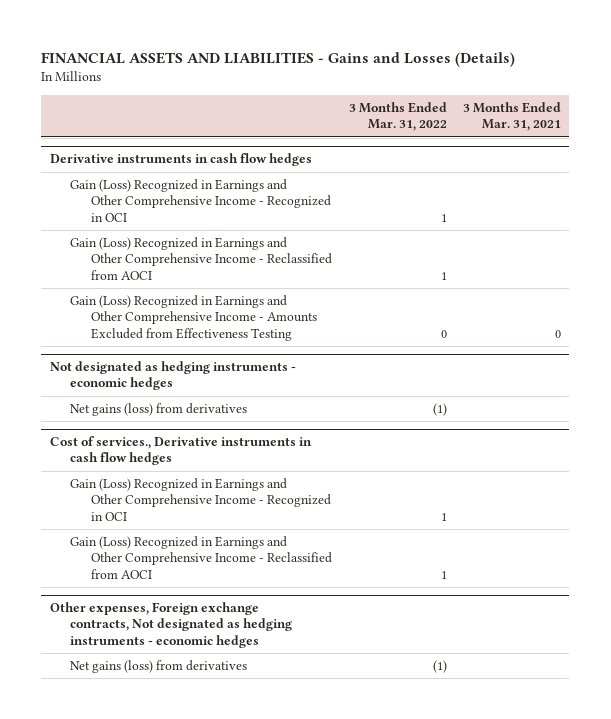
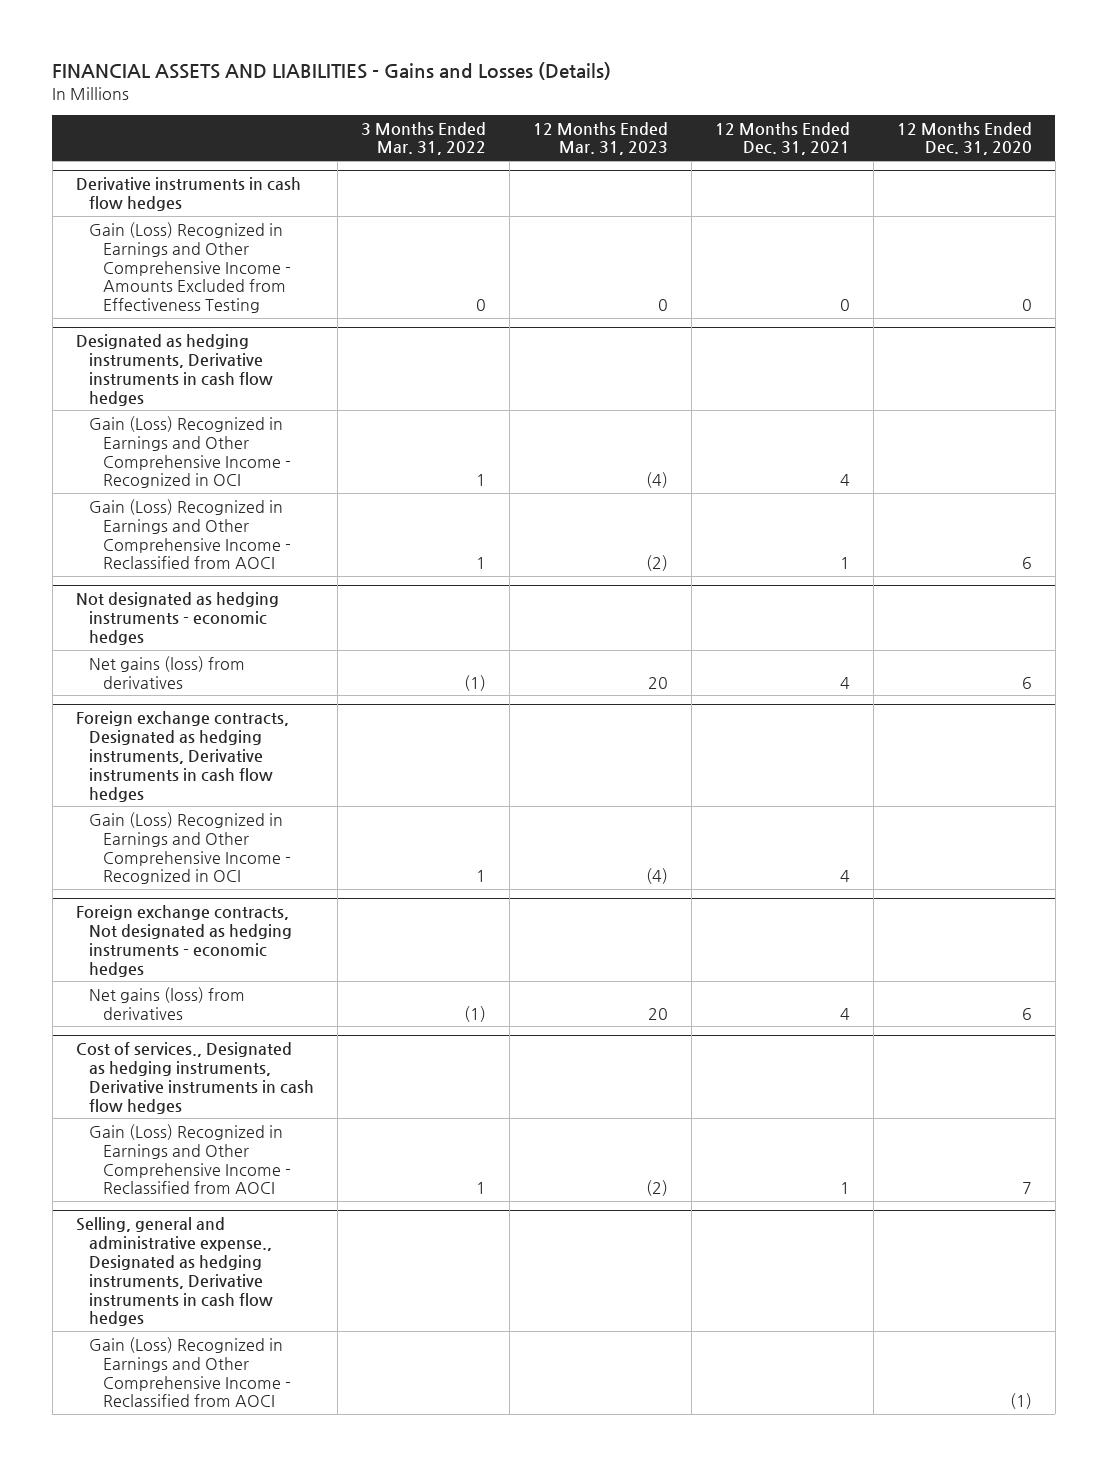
- | 3 Months Ended Mar. 31, 2022 | 3 Months Ended Mar. 31, 2021
+ | 3 Months Ended Mar. 31, 2022 | 12 Months Ended Mar. 31, 2023 | 12 Months Ended Dec. 31, 2021 | 12 Months Ended Dec. 31, 2020
@ Derivative instruments in cash flow hedges
moved up: Gain (Loss) Recognized in Earnings and Other Comprehensive Income - Amounts Excluded from Effectiveness Testing | 0 | 0 | 0 | 0
+ Designated as hedging instruments, Derivative instruments in cash flow hedges
- Cost of services., Derivative instruments in cash flow hedges
+ Foreign exchange contracts, Designated as hedging instruments, Derivative instruments in cash flow hedges
- Gain (Loss) Recognized in Earnings and Other Comprehensive Income - Reclassified from AOCI | 1 |
- Other expenses, Foreign exchange contracts, Not designated as hedging instruments - economic hedges
+ Foreign exchange contracts, Not designated as hedging instruments - economic hedges
+ Cost of services., Designated as hedging instruments, Derivative instruments in cash flow hedges
+ Gain (Loss) Recognized in Earnings and Other Comprehensive Income - Reclassified from AOCI | 1 | (2) | 1 | 7
+ Selling, general and administrative expense., Designated as hedging instruments, Derivative instruments in cash flow hedges
+ Gain (Loss) Recognized in Earnings and Other Comprehensive Income - Reclassified from AOCI | | | | (1)

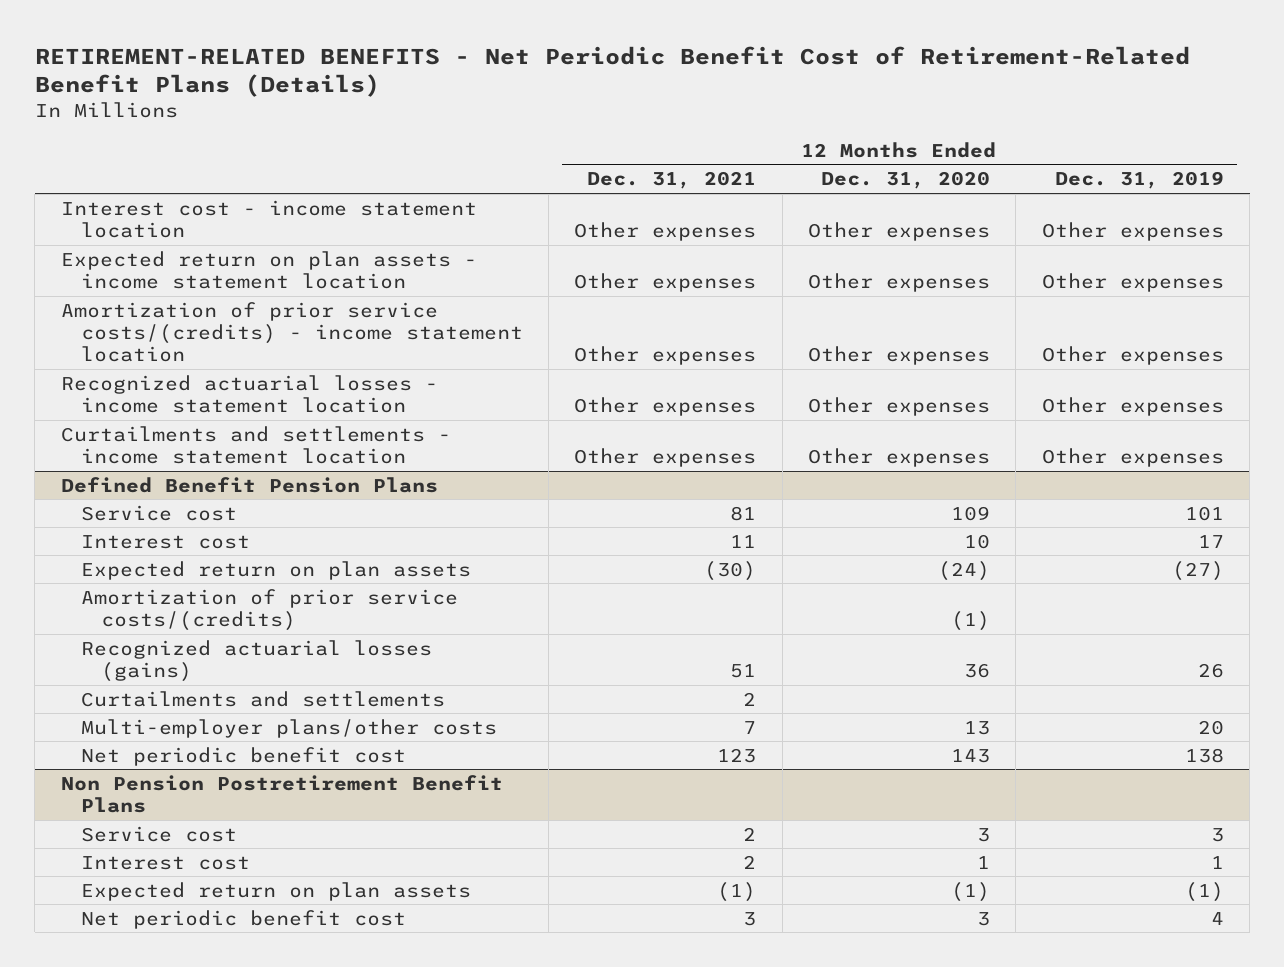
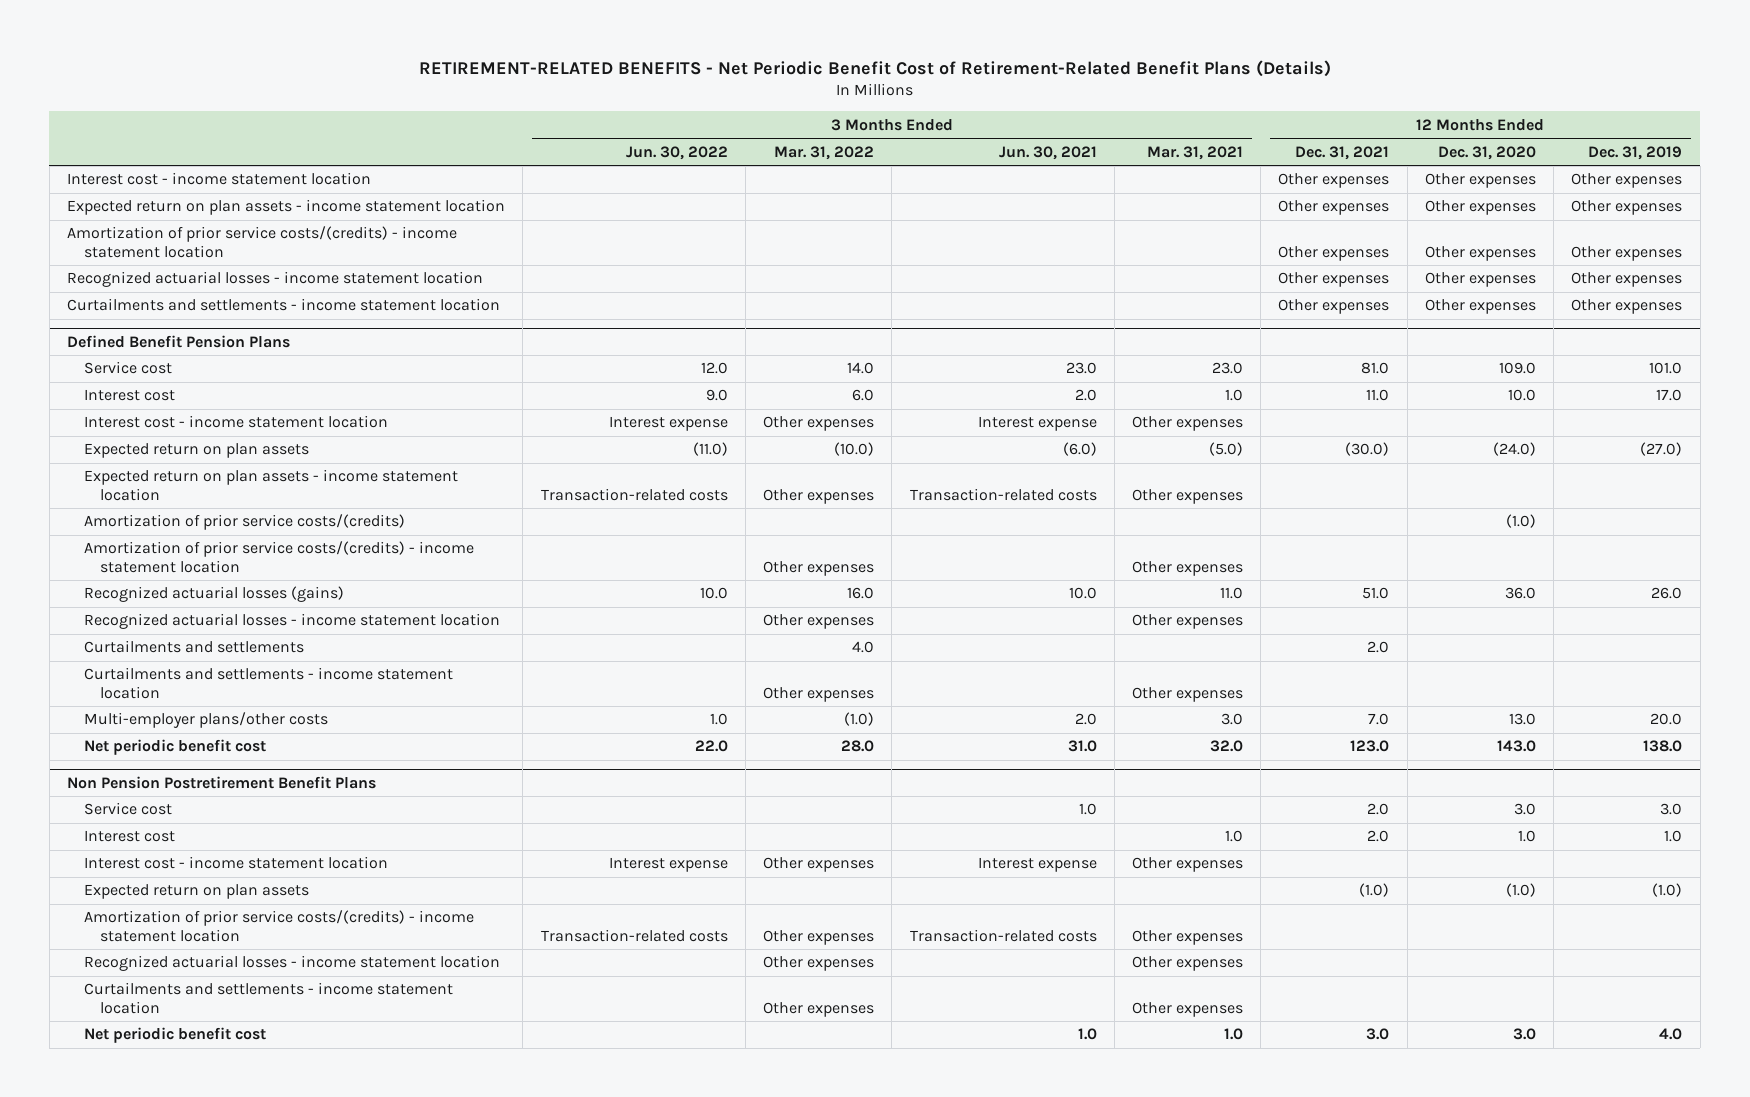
- | 12 Months Ended Dec. 31, 2021 | 12 Months Ended Dec. 31, 2020 | 12 Months Ended Dec. 31, 2019
+ | 3 Months Ended Jun. 30, 2022 | 3 Months Ended Mar. 31, 2022 | 3 Months Ended Jun. 30, 2021 | 3 Months Ended Mar. 31, 2021 | 12 Months Ended Dec. 31, 2021 | 12 Months Ended Dec. 31, 2020 | 12 Months Ended Dec. 31, 2019
@ Defined Benefit Pension Plans
- Service cost | 81 | 109 | 101
- Interest cost | 11 | 10 | 17
- Expected return on plan assets | (30) | (24) | (27)
- Amortization of prior service costs/(credits) | | (1) |
- Recognized actuarial losses (gains) | 51 | 36 | 26
- Curtailments and settlements | 2 | |
- Multi-employer plans/other costs | 7 | 13 | 20
- Net periodic benefit cost | 123 | 143 | 138
+ Service cost | 12.0 | 14.0 | 23.0 | 23.0 | 81.0 | 109.0 | 101.0
+ Interest cost | 9.0 | 6.0 | 2.0 | 1.0 | 11.0 | 10.0 | 17.0
+ Interest cost - income statement location | Interest expense | Other expenses | Interest expense | Other expenses | | |
+ Expected return on plan assets | (11.0) | (10.0) | (6.0) | (5.0) | (30.0) | (24.0) | (27.0)
+ Expected return on plan assets - income statement location | Transaction-related costs | Other expenses | Transaction-related costs | Other expenses | | |
+ Amortization of prior service costs/(credits) | | | | | | (1.0) |
+ Amortization of prior service costs/(credits) - income statement location | | Other expenses | | Other expenses | | |
+ Recognized actuarial losses (gains) | 10.0 | 16.0 | 10.0 | 11.0 | 51.0 | 36.0 | 26.0
+ Recognized actuarial losses - income statement location | | Other expenses | | Other expenses | | |
+ Curtailments and settlements | | 4.0 | | | 2.0 | |
+ Curtailments and settlements - income statement location | | Other expenses | | Other expenses | | |
+ Multi-employer plans/other costs | 1.0 | (1.0) | 2.0 | 3.0 | 7.0 | 13.0 | 20.0
+ Net periodic benefit cost | 22.0 | 28.0 | 31.0 | 32.0 | 123.0 | 143.0 | 138.0
@ Non Pension Postretirement Benefit Plans
- Service cost | 2 | 3 | 3
- Interest cost | 2 | 1 | 1
- Expected return on plan assets | (1) | (1) | (1)
- Net periodic benefit cost | 3 | 3 | 4
+ Service cost | | | 1.0 | | 2.0 | 3.0 | 3.0
+ Interest cost | | | | 1.0 | 2.0 | 1.0 | 1.0
+ Interest cost - income statement location | Interest expense | Other expenses | Interest expense | Other expenses | | |
+ Expected return on plan assets | | | | | (1.0) | (1.0) | (1.0)
+ Amortization of prior service costs/(credits) - income statement location | Transaction-related costs | Other expenses | Transaction-related costs | Other expenses | | |
+ Recognized actuarial losses - income statement location | | Other expenses | | Other expenses | | |
+ Curtailments and settlements - income statement location | | Other expenses | | Other expenses | | |
+ Net periodic benefit cost | | | 1.0 | 1.0 | 3.0 | 3.0 | 4.0

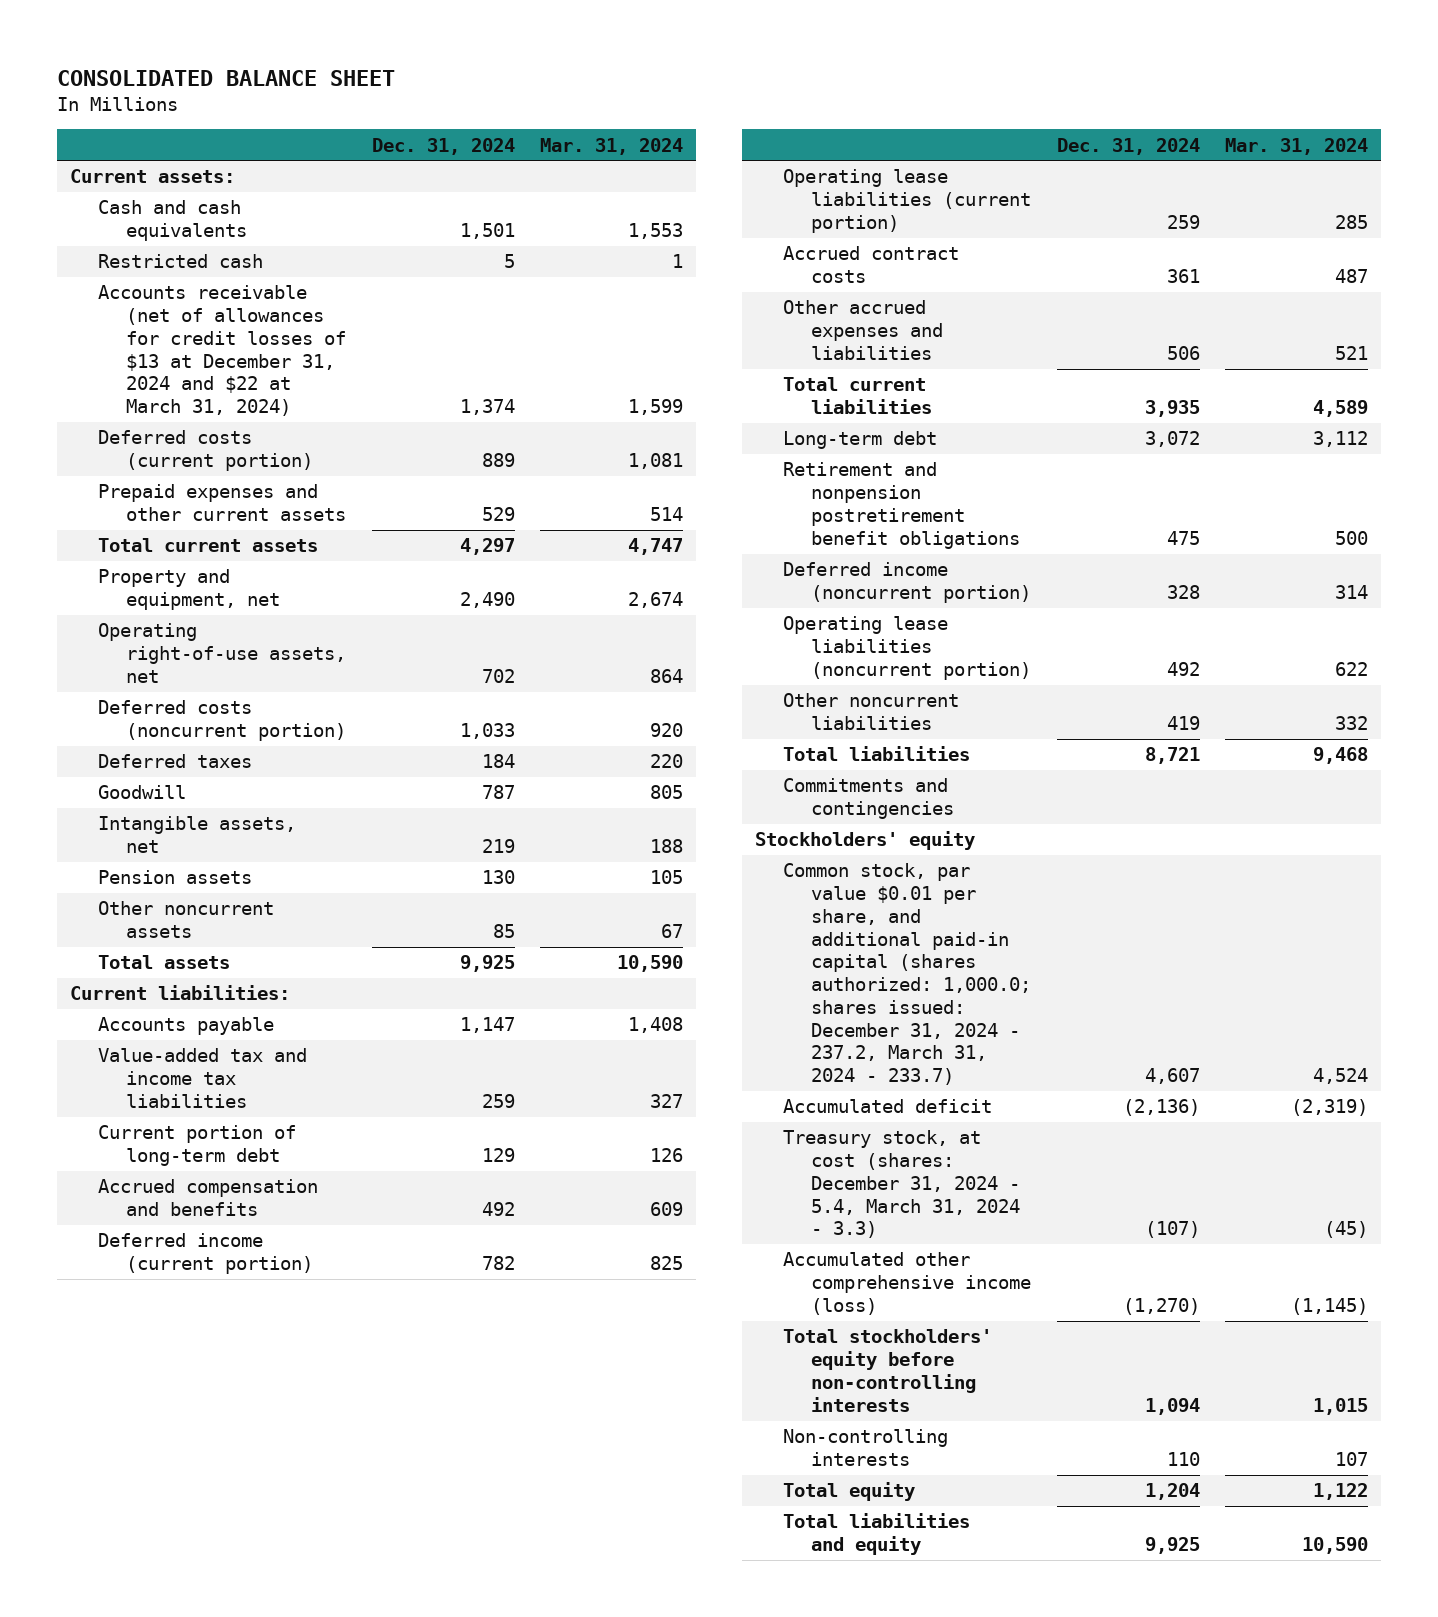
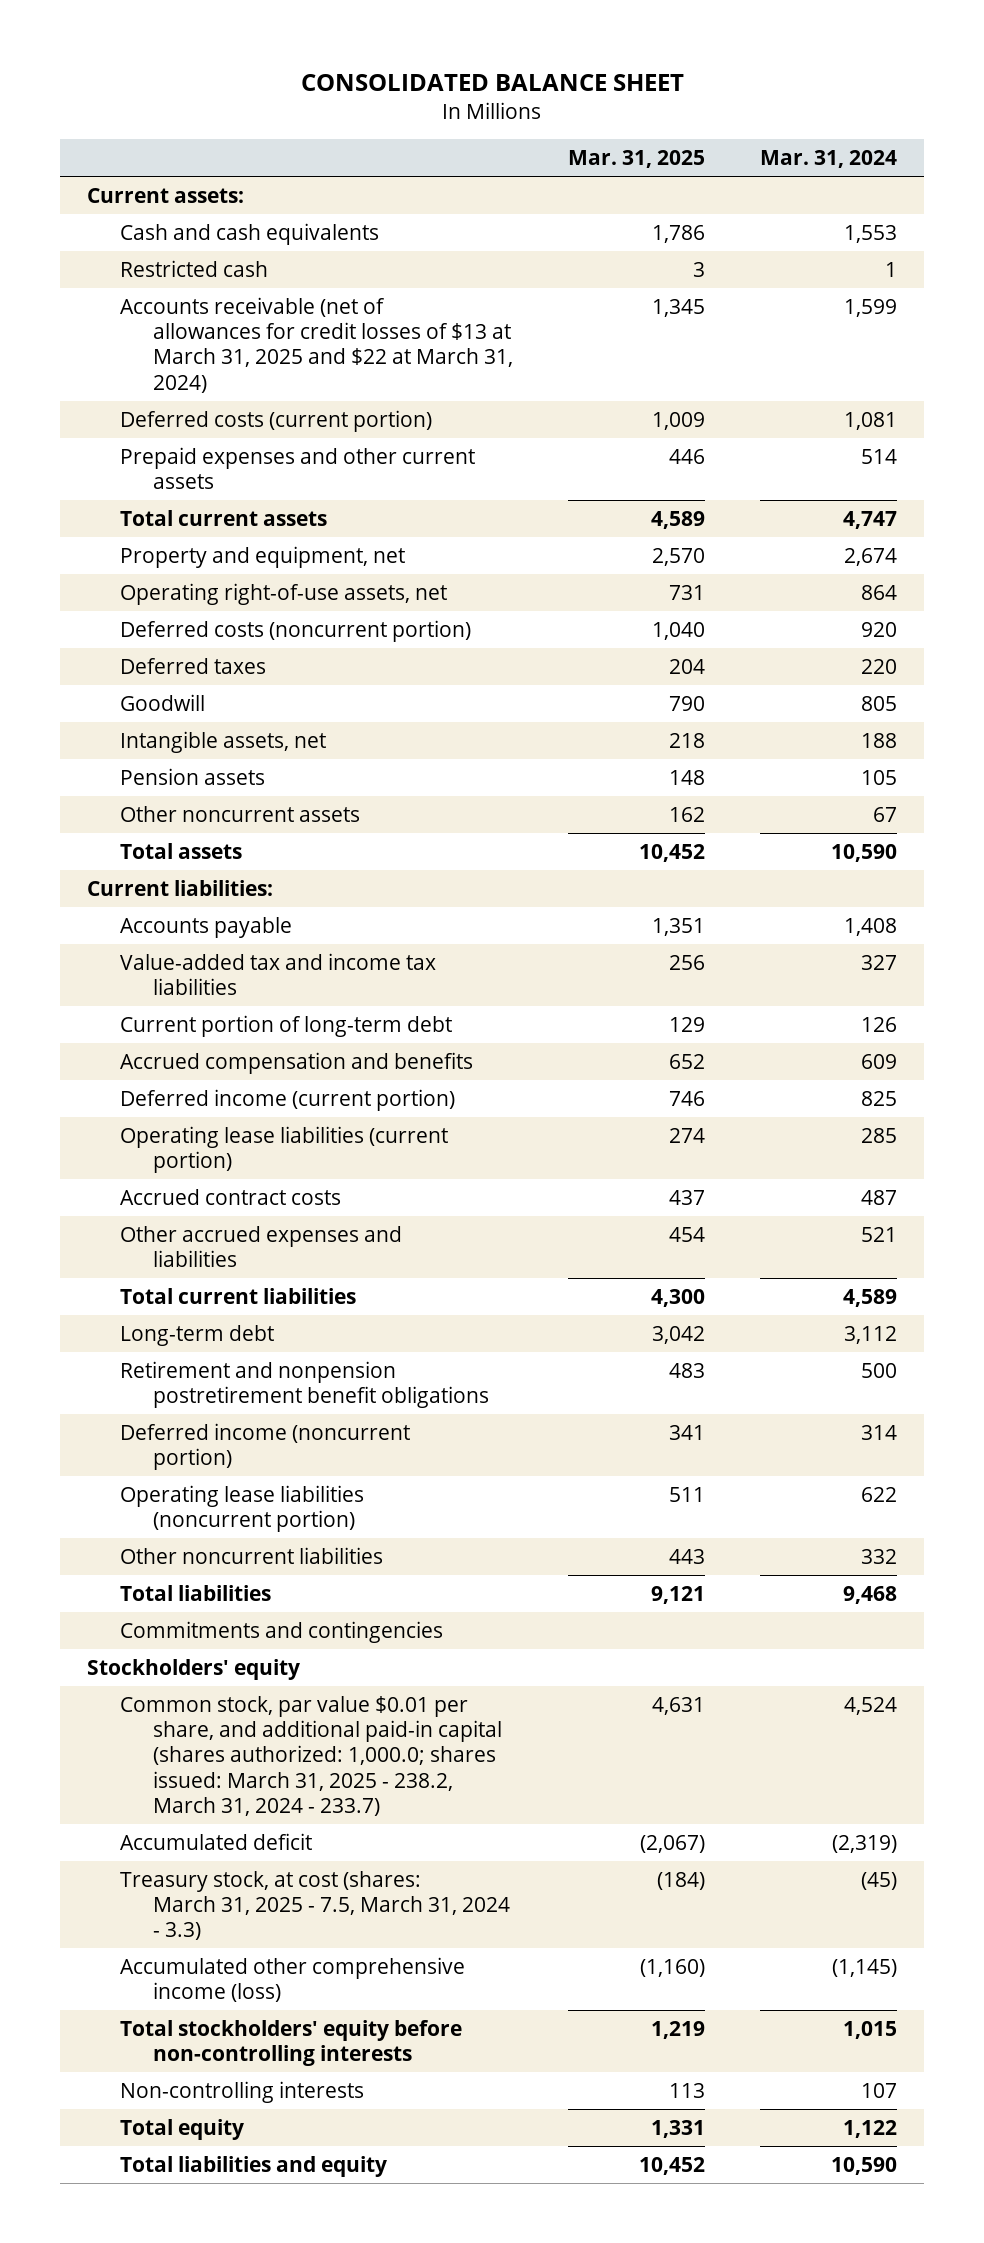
- | Dec. 31, 2024 | Mar. 31, 2024
+ | Mar. 31, 2025 | Mar. 31, 2024
- Accounts receivable (net of allowances for credit losses of $13 at December 31, 2024 and $22 at March 31, 2024) | 1,374 | 1,599
+ Accounts receivable (net of allowances for credit losses of $13 at March 31, 2025 and $22 at March 31, 2024) | 1,345 | 1,599
- Common stock, par value $0.01 per share, and additional paid-in capital (shares authorized: 1,000.0; shares issued: December 31, 2024 - 237.2, March 31, 2024 - 233.7) | 4,607 | 4,524
+ Common stock, par value $0.01 per share, and additional paid-in capital (shares authorized: 1,000.0; shares issued: March 31, 2025 - 238.2, March 31, 2024 - 233.7) | 4,631 | 4,524
- Treasury stock, at cost (shares: December 31, 2024 - 5.4, March 31, 2024 - 3.3) | (107) | (45)
+ Treasury stock, at cost (shares: March 31, 2025 - 7.5, March 31, 2024 - 3.3) | (184) | (45)

